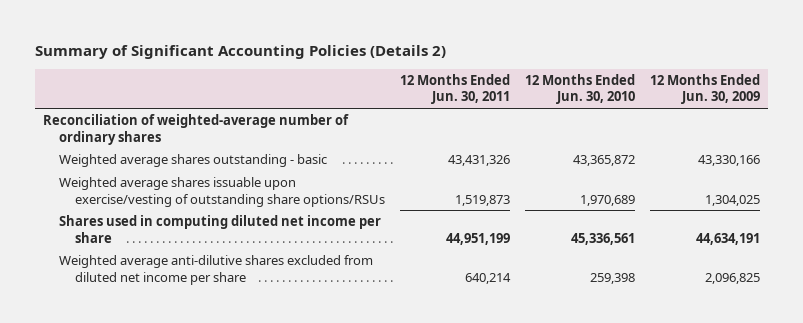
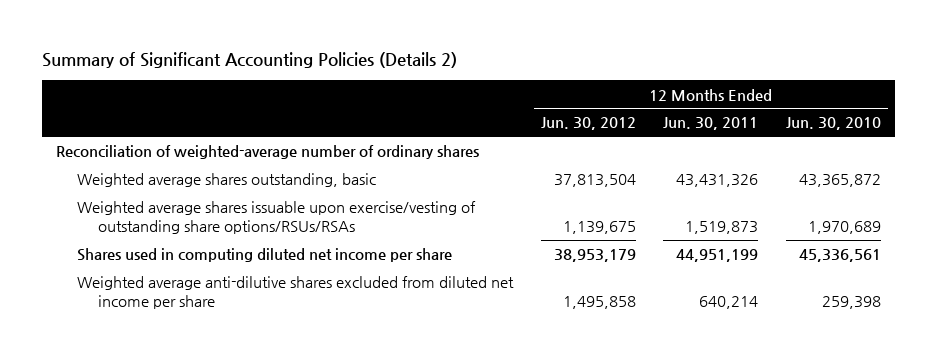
- | 12 Months Ended Jun. 30, 2011 | 12 Months Ended Jun. 30, 2010 | 12 Months Ended Jun. 30, 2009
+ | 12 Months Ended Jun. 30, 2012 | 12 Months Ended Jun. 30, 2011 | 12 Months Ended Jun. 30, 2010
- Weighted average shares outstanding - basic | 43,431,326 | 43,365,872 | 43,330,166
- Weighted average shares issuable upon exercise/vesting of outstanding share options/RSUs | 1,519,873 | 1,970,689 | 1,304,025
+ Weighted average shares outstanding, basic | 37,813,504 | 43,431,326 | 43,365,872
+ Weighted average shares issuable upon exercise/vesting of outstanding share options/RSUs/RSAs | 1,139,675 | 1,519,873 | 1,970,689

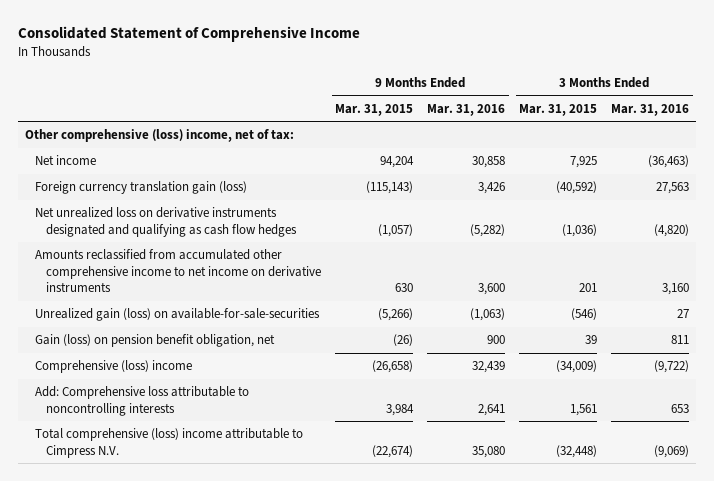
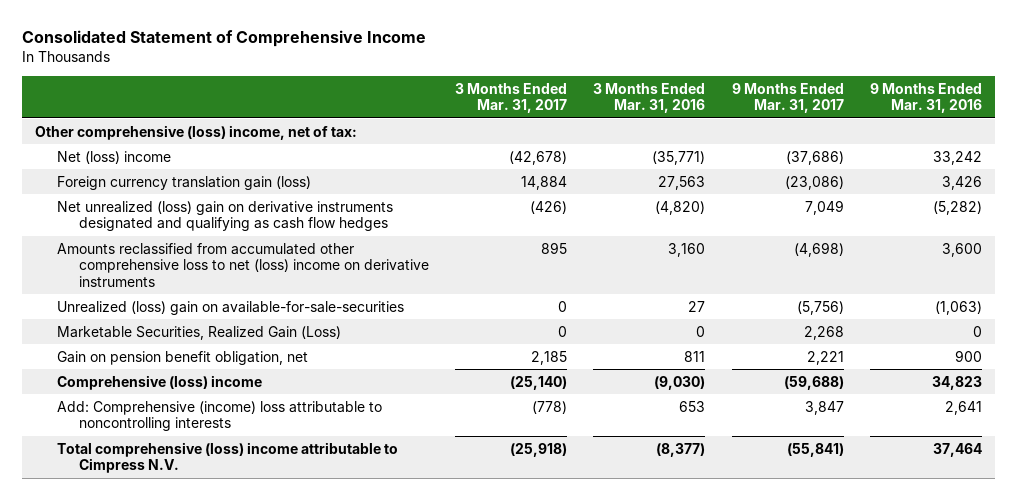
- | 9 Months Ended Mar. 31, 2015 | 9 Months Ended Mar. 31, 2016 | 3 Months Ended Mar. 31, 2015 | 3 Months Ended Mar. 31, 2016
+ | 3 Months Ended Mar. 31, 2017 | 3 Months Ended Mar. 31, 2016 | 9 Months Ended Mar. 31, 2017 | 9 Months Ended Mar. 31, 2016
- Net income | 94,204 | 30,858 | 7,925 | (36,463)
+ Net (loss) income | (42,678) | (35,771) | (37,686) | 33,242
- Net unrealized loss on derivative instruments designated and qualifying as cash flow hedges | (1,057) | (5,282) | (1,036) | (4,820)
- Amounts reclassified from accumulated other comprehensive income to net income on derivative instruments | 630 | 3,600 | 201 | 3,160
- Unrealized gain (loss) on available-for-sale-securities | (5,266) | (1,063) | (546) | 27
- Gain (loss) on pension benefit obligation, net | (26) | 900 | 39 | 811
- Comprehensive (loss) income | (26,658) | 32,439 | (34,009) | (9,722)
- Add: Comprehensive loss attributable to noncontrolling interests | 3,984 | 2,641 | 1,561 | 653
- Total comprehensive (loss) income attributable to Cimpress N.V. | (22,674) | 35,080 | (32,448) | (9,069)
+ Net unrealized (loss) gain on derivative instruments designated and qualifying as cash flow hedges | (426) | (4,820) | 7,049 | (5,282)
+ Amounts reclassified from accumulated other comprehensive loss to net (loss) income on derivative instruments | 895 | 3,160 | (4,698) | 3,600
+ Unrealized (loss) gain on available-for-sale-securities | 0 | 27 | (5,756) | (1,063)
+ Marketable Securities, Realized Gain (Loss) | 0 | 0 | 2,268 | 0
+ Gain on pension benefit obligation, net | 2,185 | 811 | 2,221 | 900
+ Comprehensive (loss) income | (25,140) | (9,030) | (59,688) | 34,823
+ Add: Comprehensive (income) loss attributable to noncontrolling interests | (778) | 653 | 3,847 | 2,641
+ Total comprehensive (loss) income attributable to Cimpress N.V. | (25,918) | (8,377) | (55,841) | 37,464

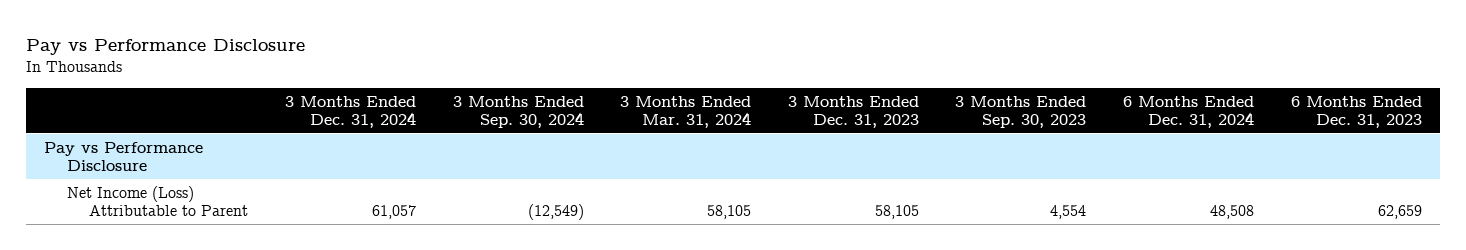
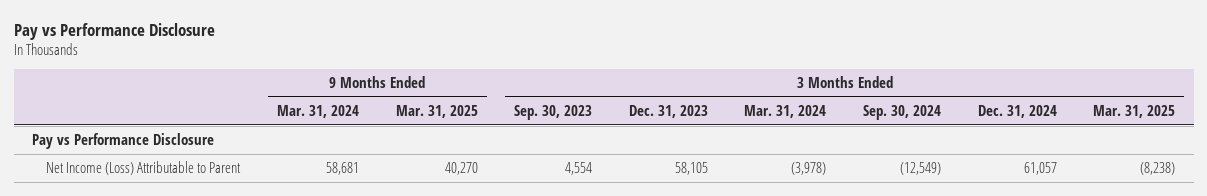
- | 3 Months Ended Dec. 31, 2024 | 3 Months Ended Sep. 30, 2024 | 3 Months Ended Mar. 31, 2024 | 3 Months Ended Dec. 31, 2023 | 3 Months Ended Sep. 30, 2023 | 6 Months Ended Dec. 31, 2024 | 6 Months Ended Dec. 31, 2023
+ | 9 Months Ended Mar. 31, 2024 | 9 Months Ended Mar. 31, 2025 | 3 Months Ended Sep. 30, 2023 | 3 Months Ended Dec. 31, 2023 | 3 Months Ended Mar. 31, 2024 | 3 Months Ended Sep. 30, 2024 | 3 Months Ended Dec. 31, 2024 | 3 Months Ended Mar. 31, 2025
- Net Income (Loss) Attributable to Parent | 61,057 | (12,549) | 58,105 | 58,105 | 4,554 | 48,508 | 62,659
+ Net Income (Loss) Attributable to Parent | 58,681 | 40,270 | 4,554 | 58,105 | (3,978) | (12,549) | 61,057 | (8,238)

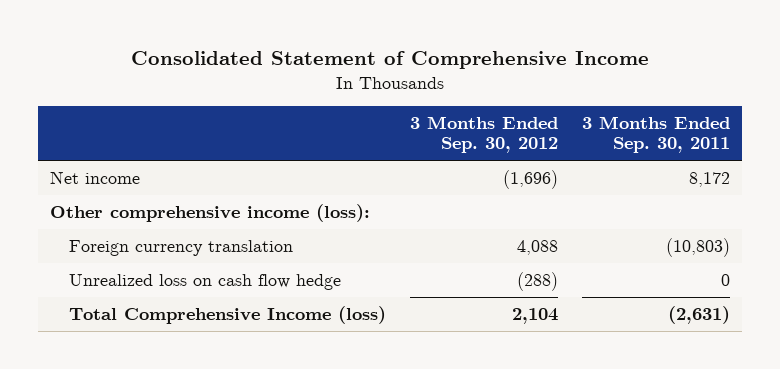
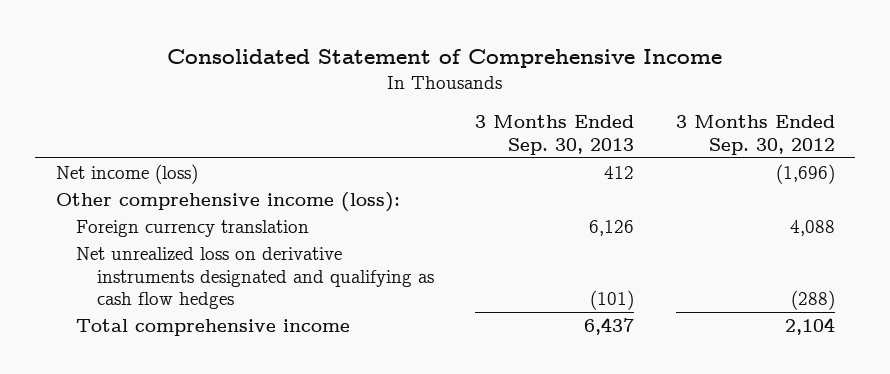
- | 3 Months Ended Sep. 30, 2012 | 3 Months Ended Sep. 30, 2011
+ | 3 Months Ended Sep. 30, 2013 | 3 Months Ended Sep. 30, 2012
- Net income | (1,696) | 8,172
+ Net income (loss) | 412 | (1,696)
- Unrealized loss on cash flow hedge | (288) | 0
- Total Comprehensive Income (loss) | 2,104 | (2,631)
+ Net unrealized loss on derivative instruments designated and qualifying as cash flow hedges | (101) | (288)
+ Total comprehensive income | 6,437 | 2,104

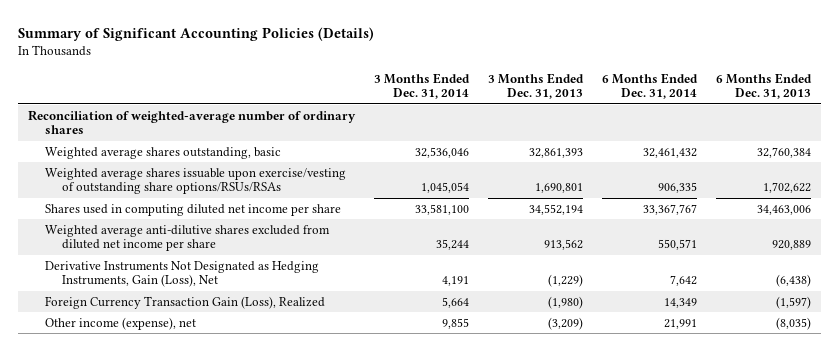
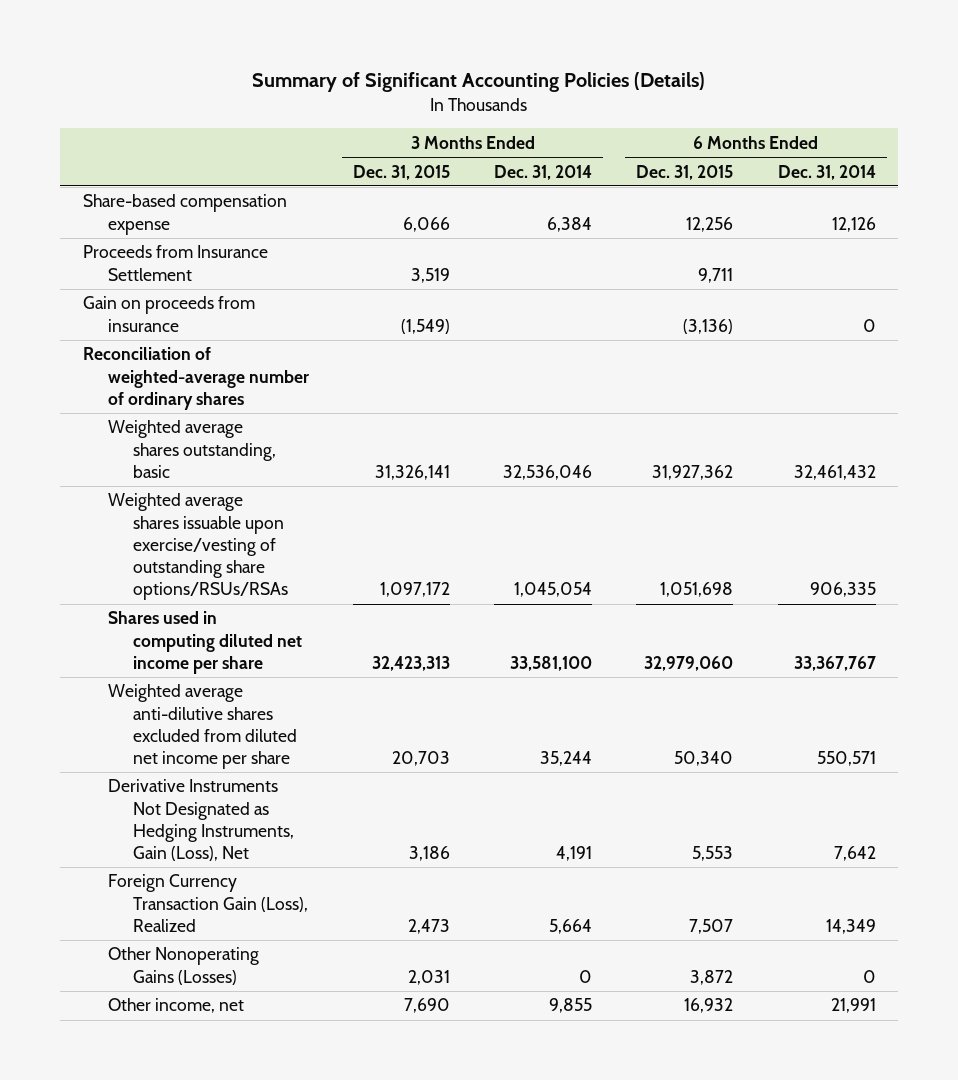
- | 3 Months Ended Dec. 31, 2014 | 3 Months Ended Dec. 31, 2013 | 6 Months Ended Dec. 31, 2014 | 6 Months Ended Dec. 31, 2013
+ | 3 Months Ended Dec. 31, 2015 | 3 Months Ended Dec. 31, 2014 | 6 Months Ended Dec. 31, 2015 | 6 Months Ended Dec. 31, 2014
+ Share-based compensation expense | 6,066 | 6,384 | 12,256 | 12,126
+ Proceeds from Insurance Settlement | 3,519 | | 9,711 |
+ Gain on proceeds from insurance | (1,549) | | (3,136) | 0
- Other income (expense), net | 9,855 | (3,209) | 21,991 | (8,035)
+ Other Nonoperating Gains (Losses) | 2,031 | 0 | 3,872 | 0
+ Other income, net | 7,690 | 9,855 | 16,932 | 21,991

